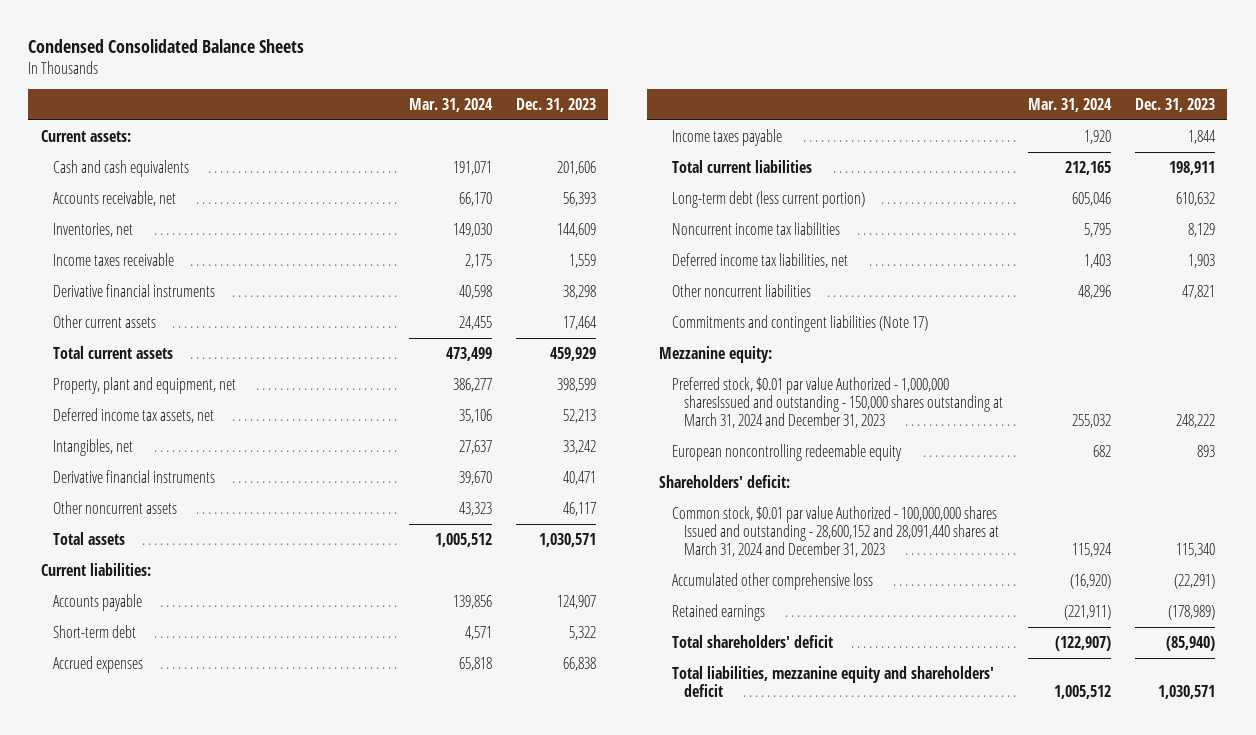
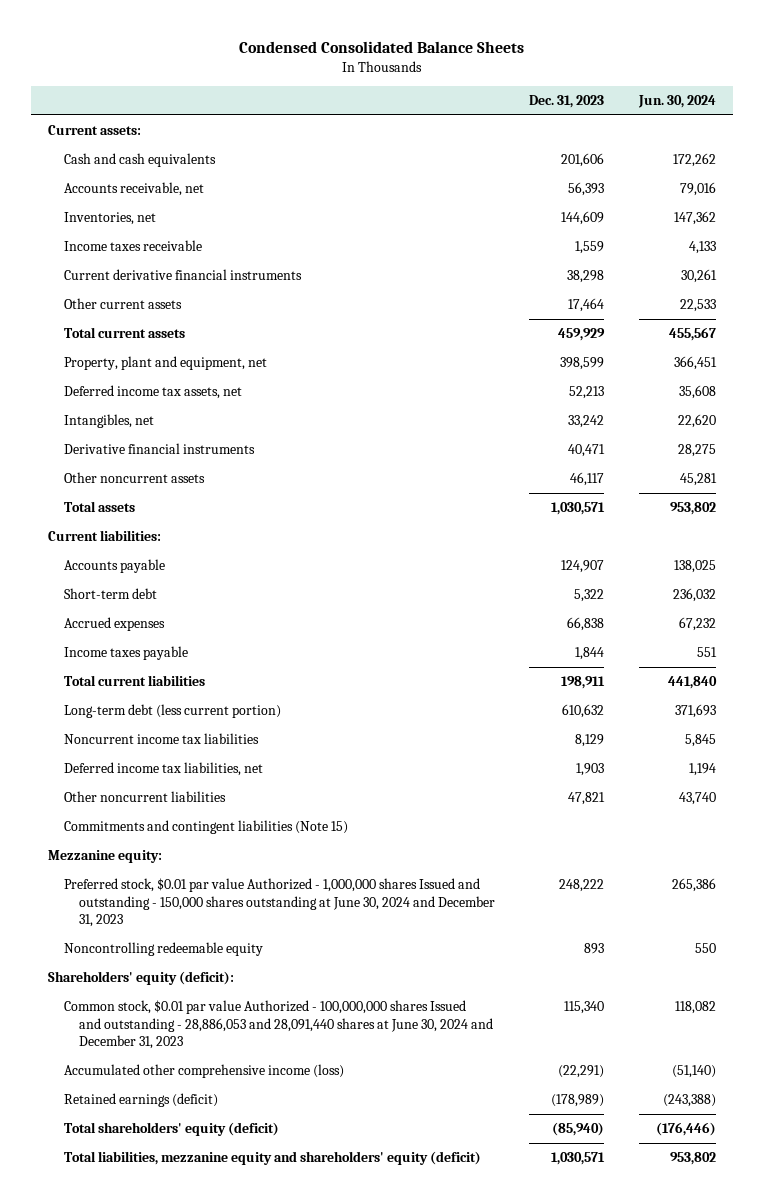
- | Mar. 31, 2024 | Dec. 31, 2023
+ | Dec. 31, 2023 | Jun. 30, 2024
- Derivative financial instruments | 40,598 | 38,298
+ Current derivative financial instruments | 38,298 | 30,261
- Commitments and contingent liabilities (Note 17)
+ Commitments and contingent liabilities (Note 15)
- Preferred stock, $0.01 par value Authorized - 1,000,000 sharesIssued and outstanding - 150,000 shares outstanding at March 31, 2024 and December 31, 2023 | 255,032 | 248,222
- European noncontrolling redeemable equity | 682 | 893
- Shareholders' deficit:
- Common stock, $0.01 par value Authorized - 100,000,000 shares Issued and outstanding - 28,600,152 and 28,091,440 shares at March 31, 2024 and December 31, 2023 | 115,924 | 115,340
- Accumulated other comprehensive loss | (16,920) | (22,291)
- Retained earnings | (221,911) | (178,989)
- Total shareholders' deficit | (122,907) | (85,940)
- Total liabilities, mezzanine equity and shareholders' deficit | 1,005,512 | 1,030,571
+ Preferred stock, $0.01 par value Authorized - 1,000,000 shares Issued and outstanding - 150,000 shares outstanding at June 30, 2024 and December 31, 2023 | 248,222 | 265,386
+ Noncontrolling redeemable equity | 893 | 550
+ Shareholders' equity (deficit):
+ Common stock, $0.01 par value Authorized - 100,000,000 shares Issued and outstanding - 28,886,053 and 28,091,440 shares at June 30, 2024 and December 31, 2023 | 115,340 | 118,082
+ Accumulated other comprehensive income (loss) | (22,291) | (51,140)
+ Retained earnings (deficit) | (178,989) | (243,388)
+ Total shareholders' equity (deficit) | (85,940) | (176,446)
+ Total liabilities, mezzanine equity and shareholders' equity (deficit) | 1,030,571 | 953,802

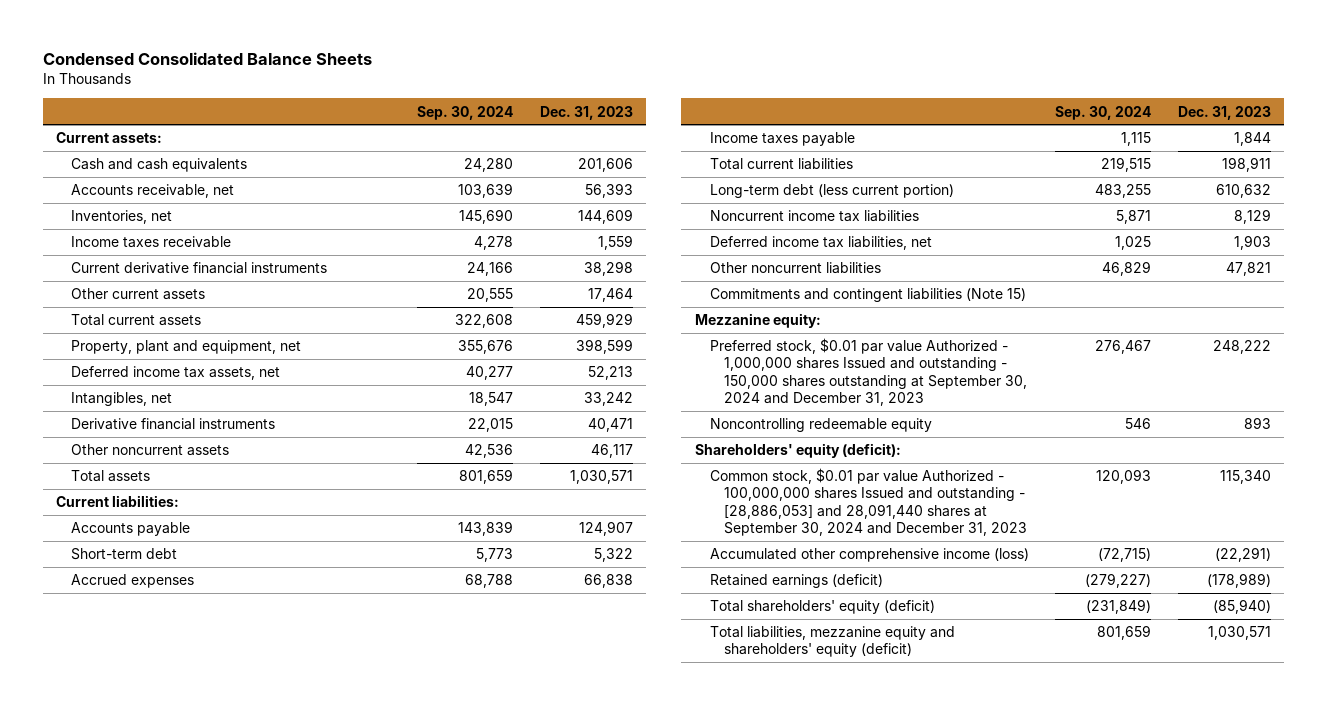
- | Dec. 31, 2023 | Jun. 30, 2024
+ | Sep. 30, 2024 | Dec. 31, 2023
- Preferred stock, $0.01 par value Authorized - 1,000,000 shares Issued and outstanding - 150,000 shares outstanding at June 30, 2024 and December 31, 2023 | 248,222 | 265,386
+ Preferred stock, $0.01 par value Authorized - 1,000,000 shares Issued and outstanding - 150,000 shares outstanding at September 30, 2024 and December 31, 2023 | 276,467 | 248,222
- Common stock, $0.01 par value Authorized - 100,000,000 shares Issued and outstanding - 28,886,053 and 28,091,440 shares at June 30, 2024 and December 31, 2023 | 115,340 | 118,082
+ Common stock, $0.01 par value Authorized - 100,000,000 shares Issued and outstanding - [28,886,053] and 28,091,440 shares at September 30, 2024 and December 31, 2023 | 120,093 | 115,340

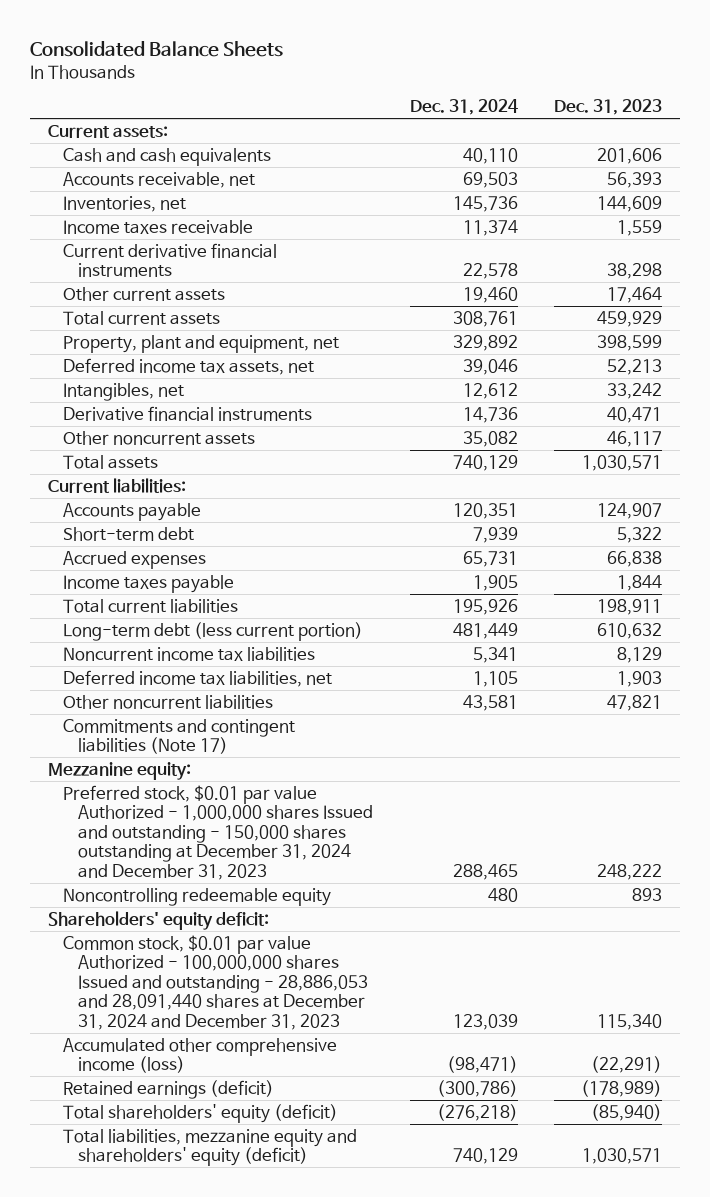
- Condensed Consolidated Balance Sheets
+ Consolidated Balance Sheets
- | Sep. 30, 2024 | Dec. 31, 2023
+ | Dec. 31, 2024 | Dec. 31, 2023
- Commitments and contingent liabilities (Note 15)
+ Commitments and contingent liabilities (Note 17)
- Preferred stock, $0.01 par value Authorized - 1,000,000 shares Issued and outstanding - 150,000 shares outstanding at September 30, 2024 and December 31, 2023 | 276,467 | 248,222
+ Preferred stock, $0.01 par value Authorized - 1,000,000 shares Issued and outstanding - 150,000 shares outstanding at December 31, 2024 and December 31, 2023 | 288,465 | 248,222
- Shareholders' equity (deficit):
- Common stock, $0.01 par value Authorized - 100,000,000 shares Issued and outstanding - [28,886,053] and 28,091,440 shares at September 30, 2024 and December 31, 2023 | 120,093 | 115,340
+ Shareholders' equity deficit:
+ Common stock, $0.01 par value Authorized - 100,000,000 shares Issued and outstanding - 28,886,053 and 28,091,440 shares at December 31, 2024 and December 31, 2023 | 123,039 | 115,340

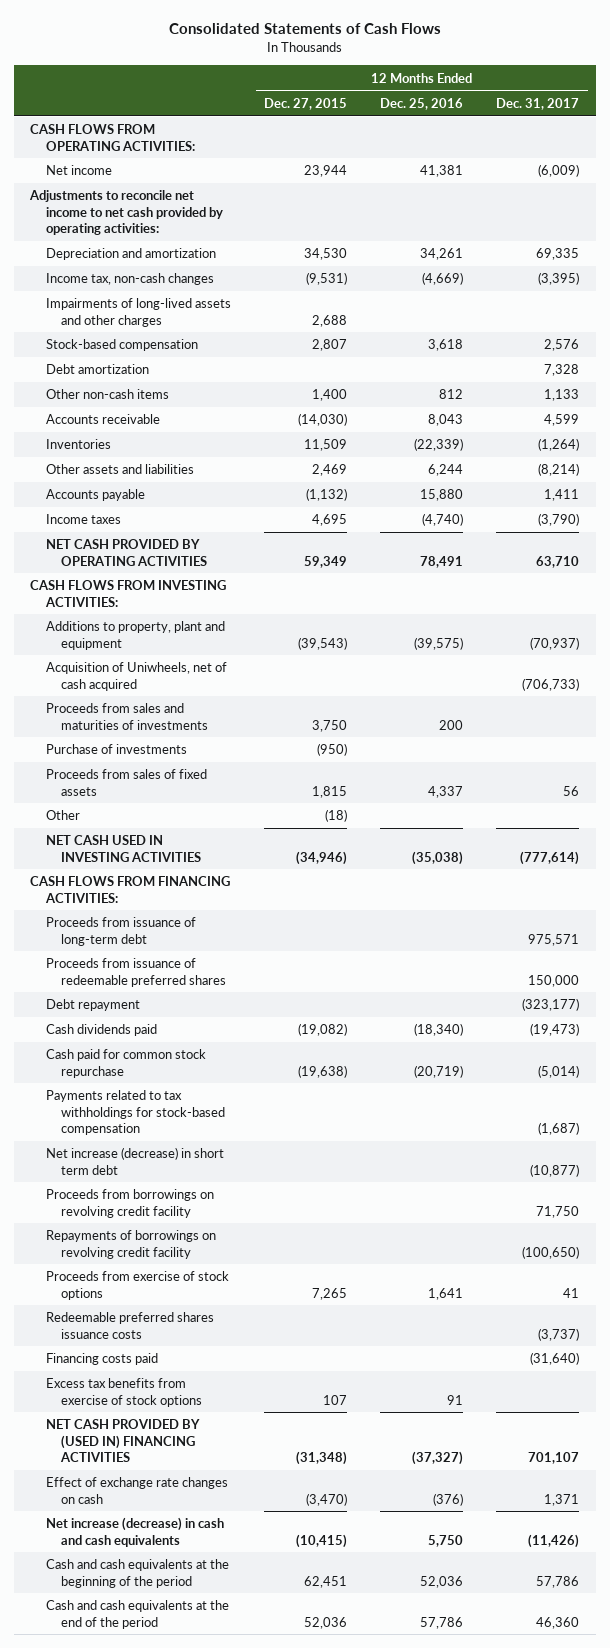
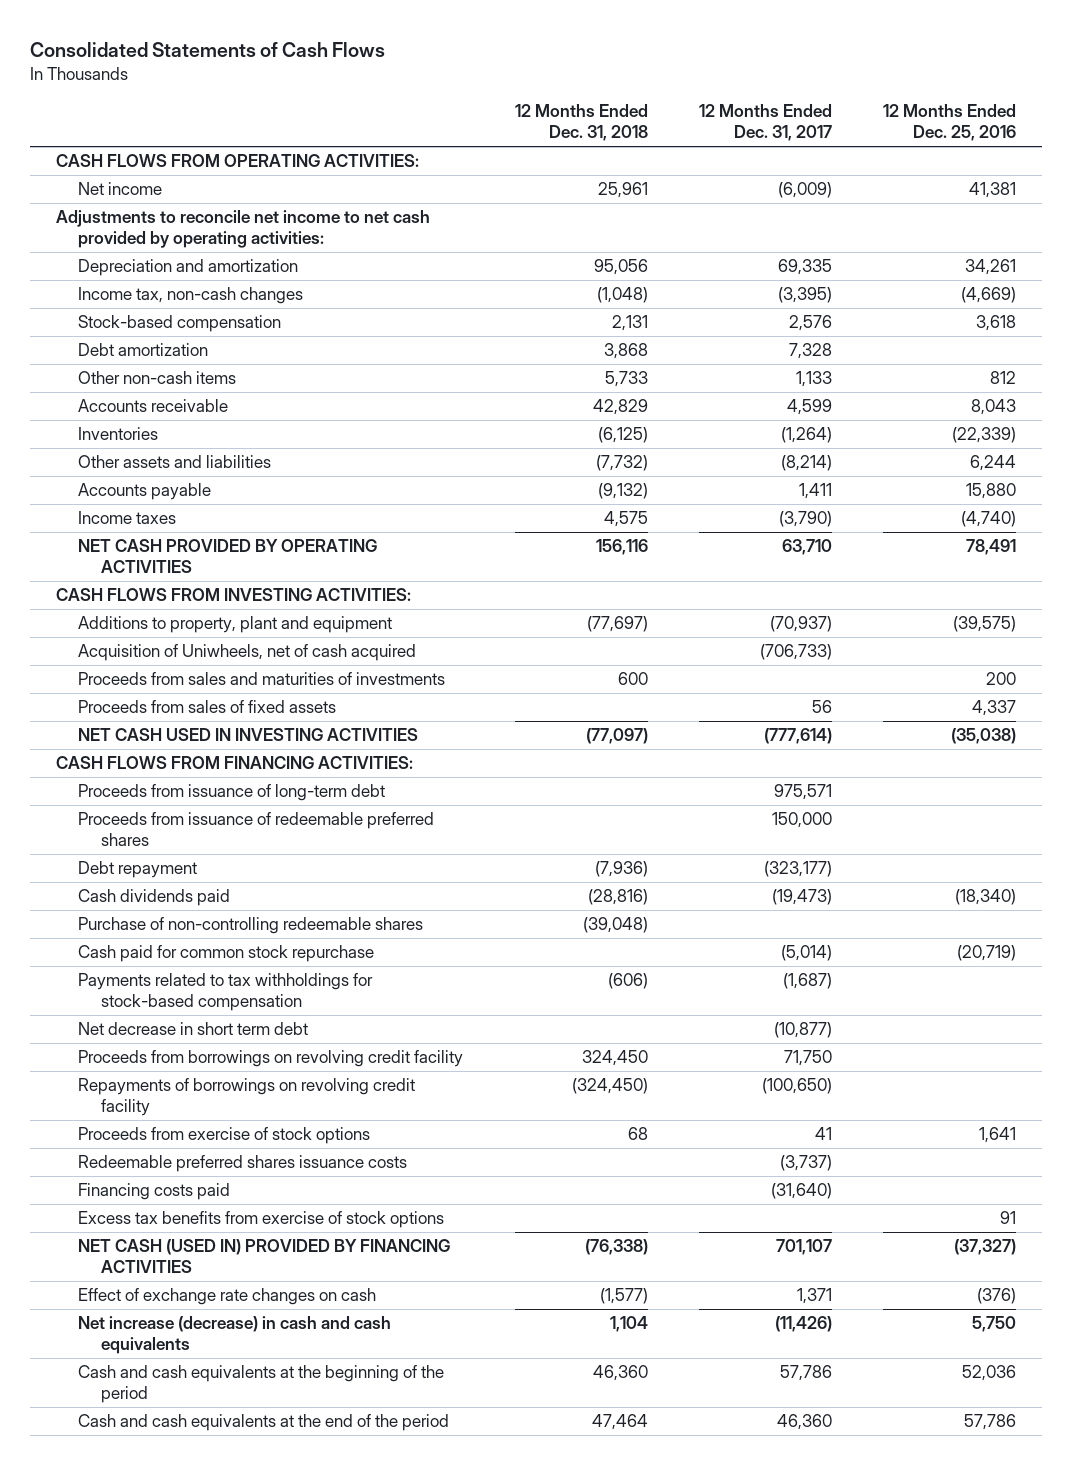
- | 12 Months Ended Dec. 27, 2015 | 12 Months Ended Dec. 25, 2016 | 12 Months Ended Dec. 31, 2017
+ | 12 Months Ended Dec. 31, 2018 | 12 Months Ended Dec. 31, 2017 | 12 Months Ended Dec. 25, 2016
- Impairments of long-lived assets and other charges | 2,688 | |
- Purchase of investments | (950) | |
- Other | (18) | |
+ Purchase of non-controlling redeemable shares | (39,048) | |
- Net increase (decrease) in short term debt | | | (10,877)
+ Net decrease in short term debt | | (10,877) |
- NET CASH PROVIDED BY (USED IN) FINANCING ACTIVITIES | (31,348) | (37,327) | 701,107
+ NET CASH (USED IN) PROVIDED BY FINANCING ACTIVITIES | (76,338) | 701,107 | (37,327)

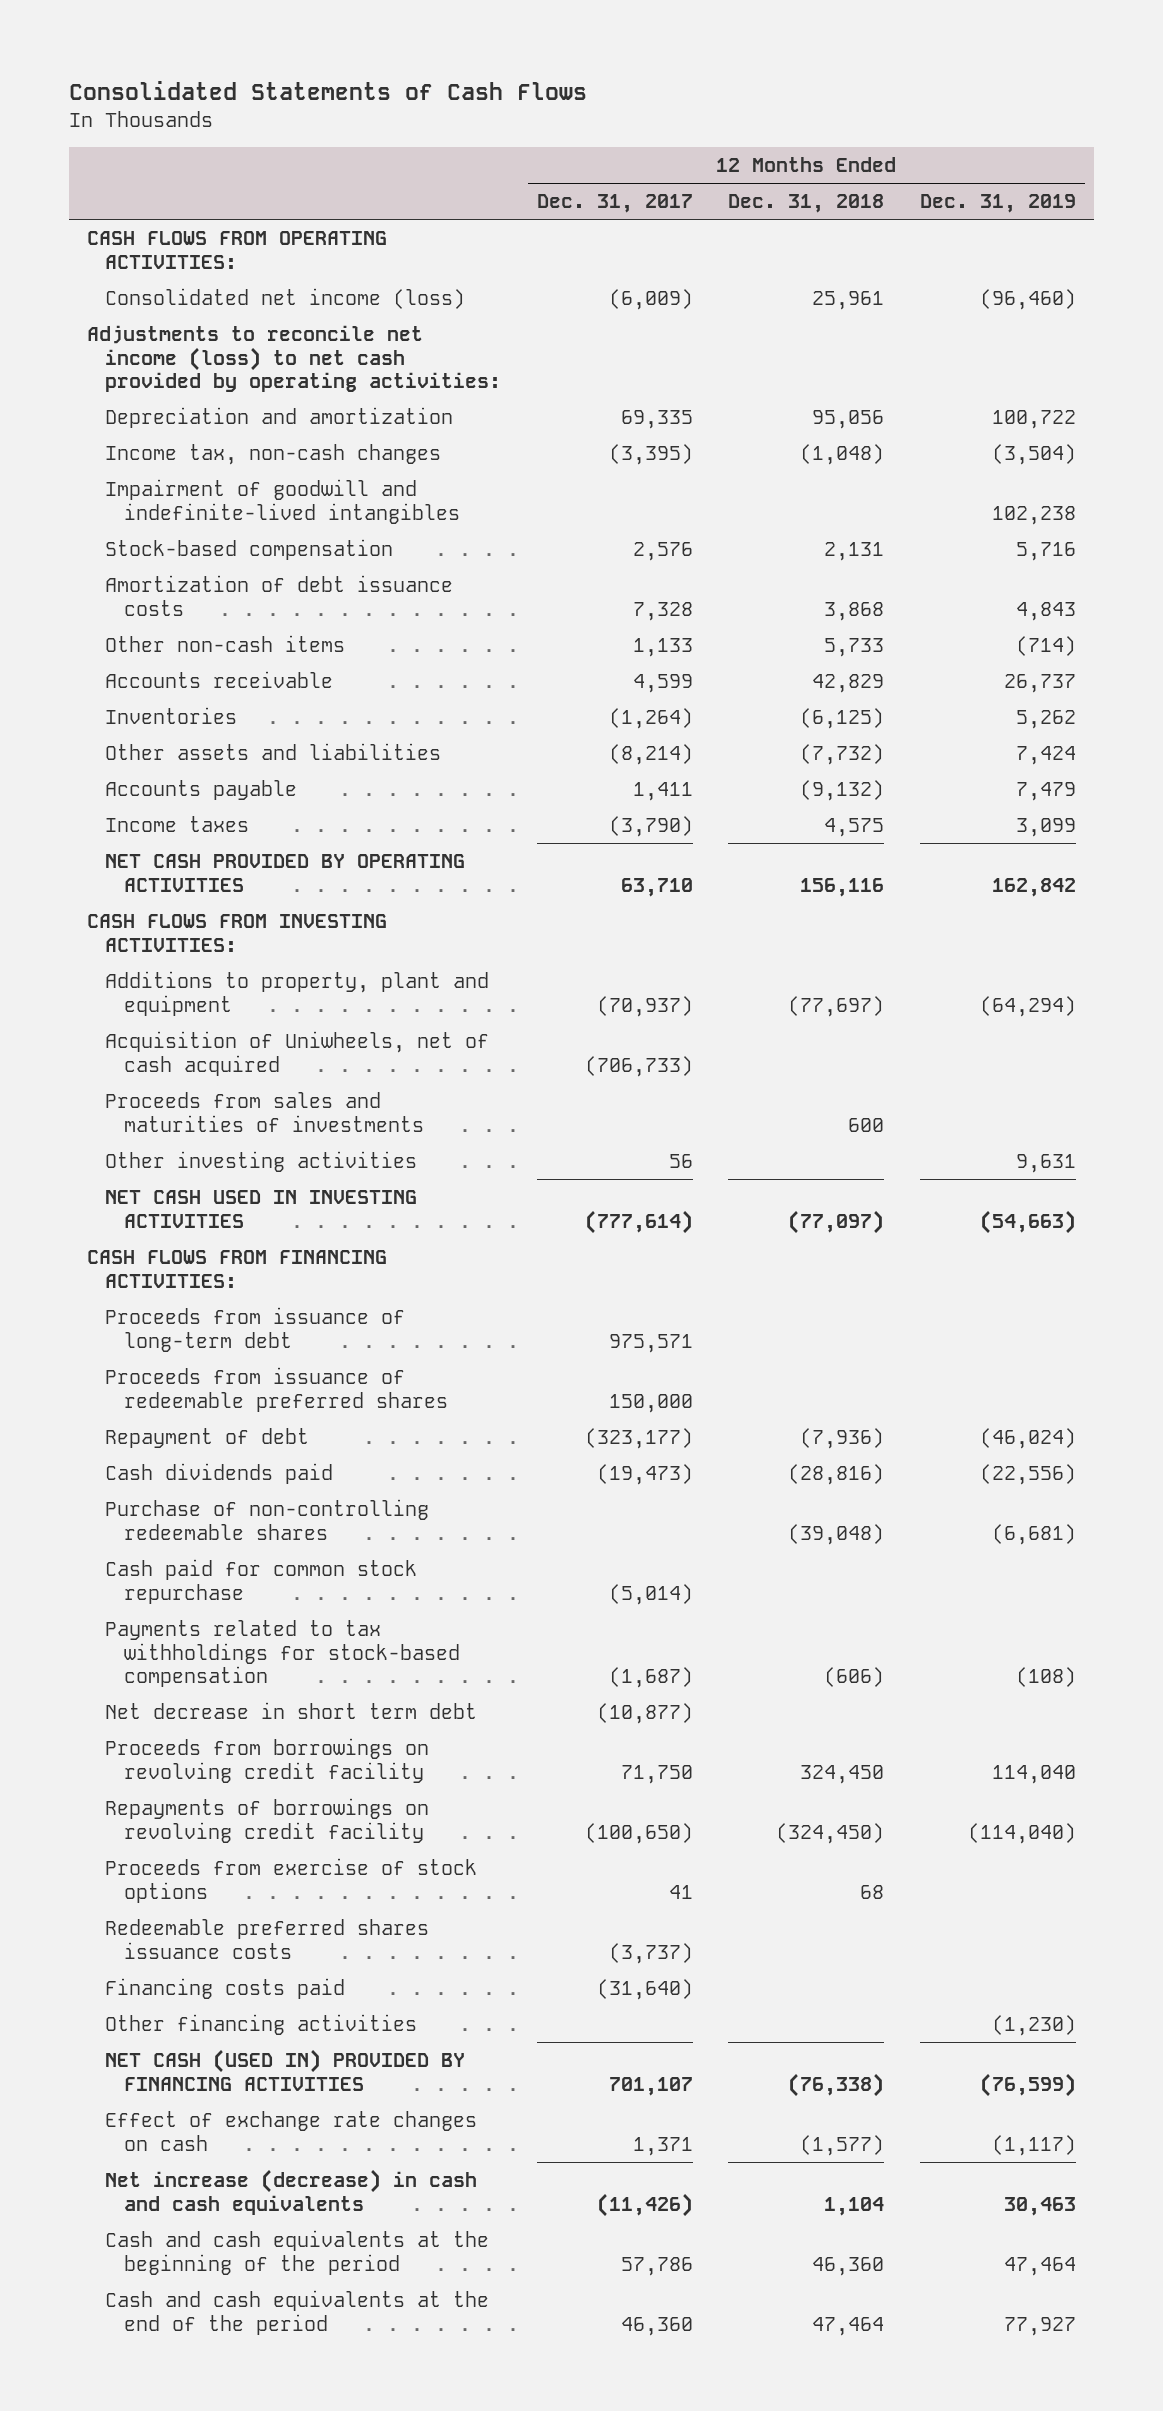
- | 12 Months Ended Dec. 31, 2018 | 12 Months Ended Dec. 31, 2017 | 12 Months Ended Dec. 25, 2016
+ | 12 Months Ended Dec. 31, 2017 | 12 Months Ended Dec. 31, 2018 | 12 Months Ended Dec. 31, 2019
- Net income | 25,961 | (6,009) | 41,381
- Adjustments to reconcile net income to net cash provided by operating activities:
+ Consolidated net income (loss) | (6,009) | 25,961 | (96,460)
+ Adjustments to reconcile net income (loss) to net cash provided by operating activities:
+ Impairment of goodwill and indefinite-lived intangibles | | | 102,238
- Debt amortization | 3,868 | 7,328 |
+ Amortization of debt issuance costs | 7,328 | 3,868 | 4,843
- Proceeds from sales of fixed assets | | 56 | 4,337
+ Other investing activities | 56 | | 9,631
- Debt repayment | (7,936) | (323,177) |
+ Repayment of debt | (323,177) | (7,936) | (46,024)
- Excess tax benefits from exercise of stock options | | | 91
+ Other financing activities | | | (1,230)

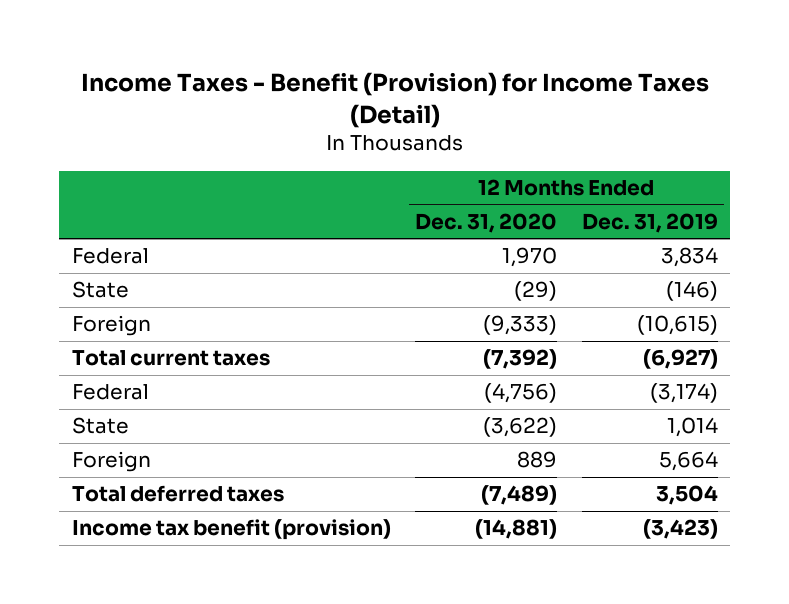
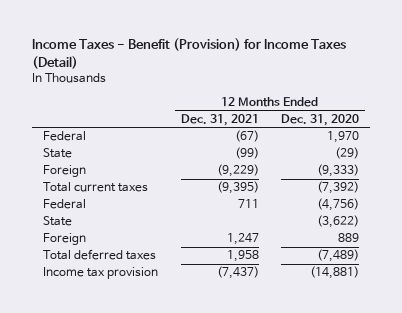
- | 12 Months Ended Dec. 31, 2020 | 12 Months Ended Dec. 31, 2019
+ | 12 Months Ended Dec. 31, 2021 | 12 Months Ended Dec. 31, 2020
- Income tax benefit (provision) | (14,881) | (3,423)
+ Income tax provision | (7,437) | (14,881)

